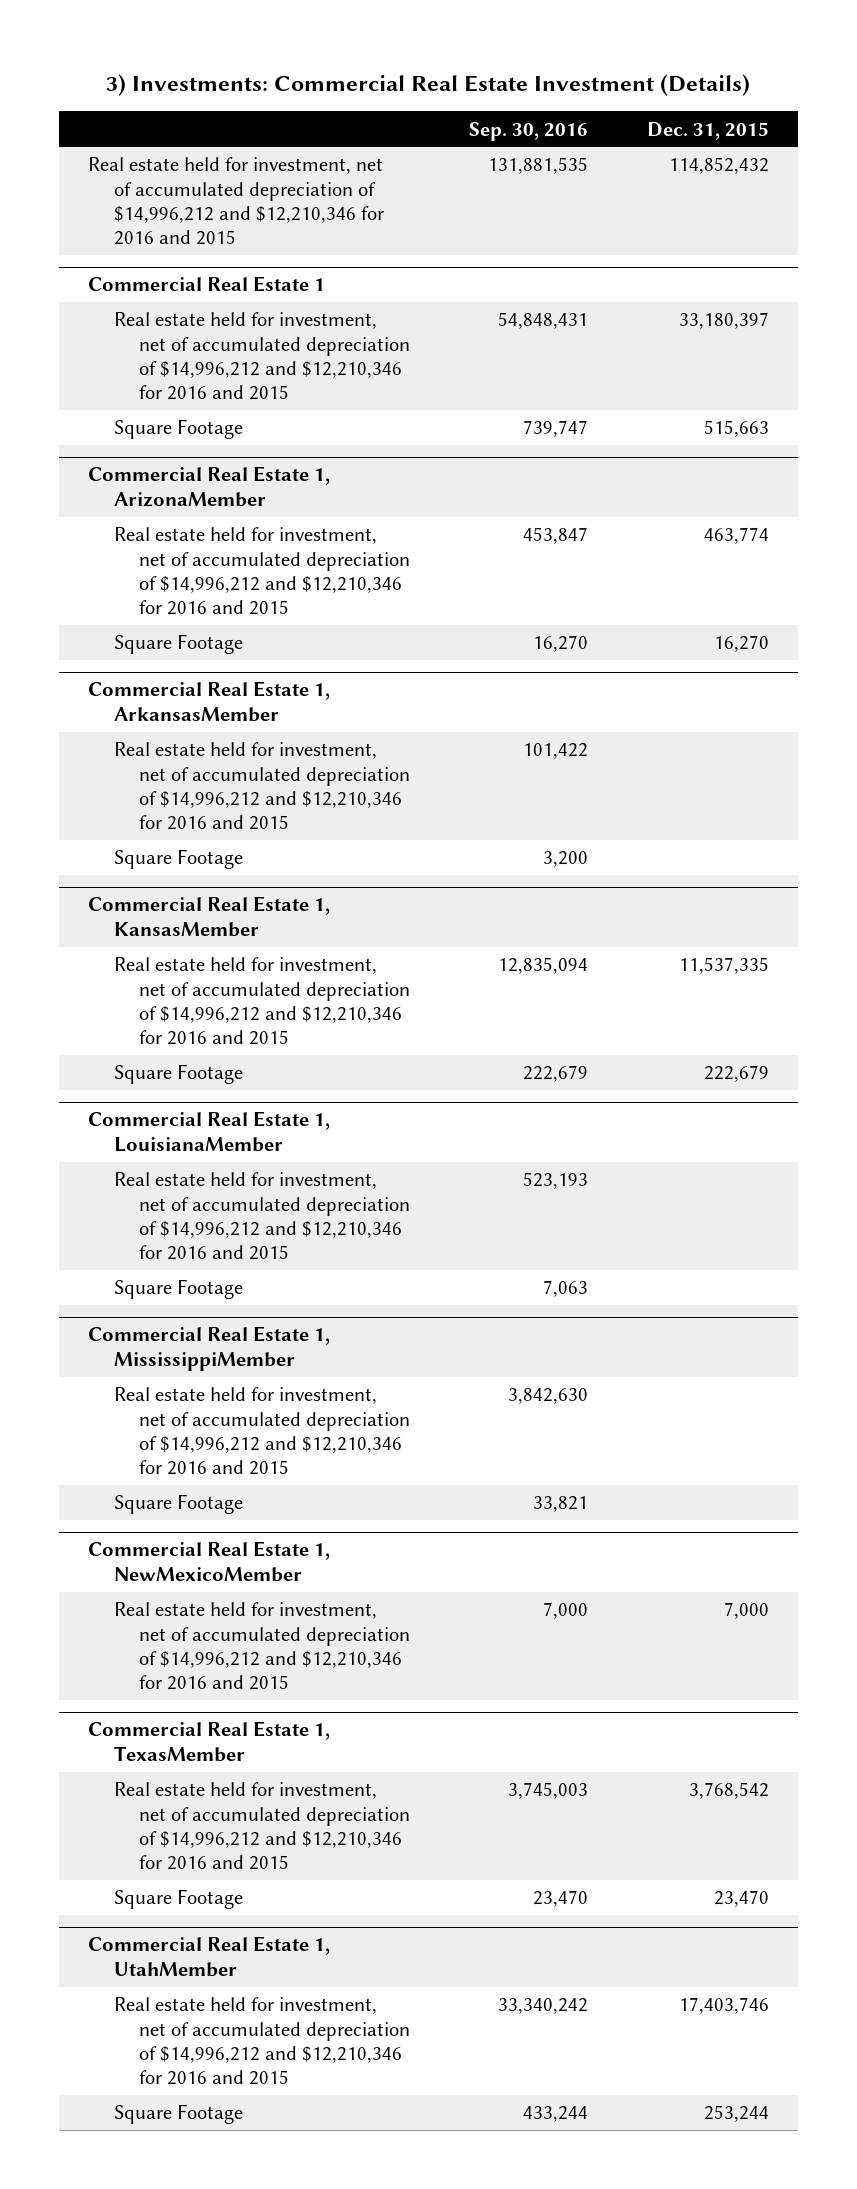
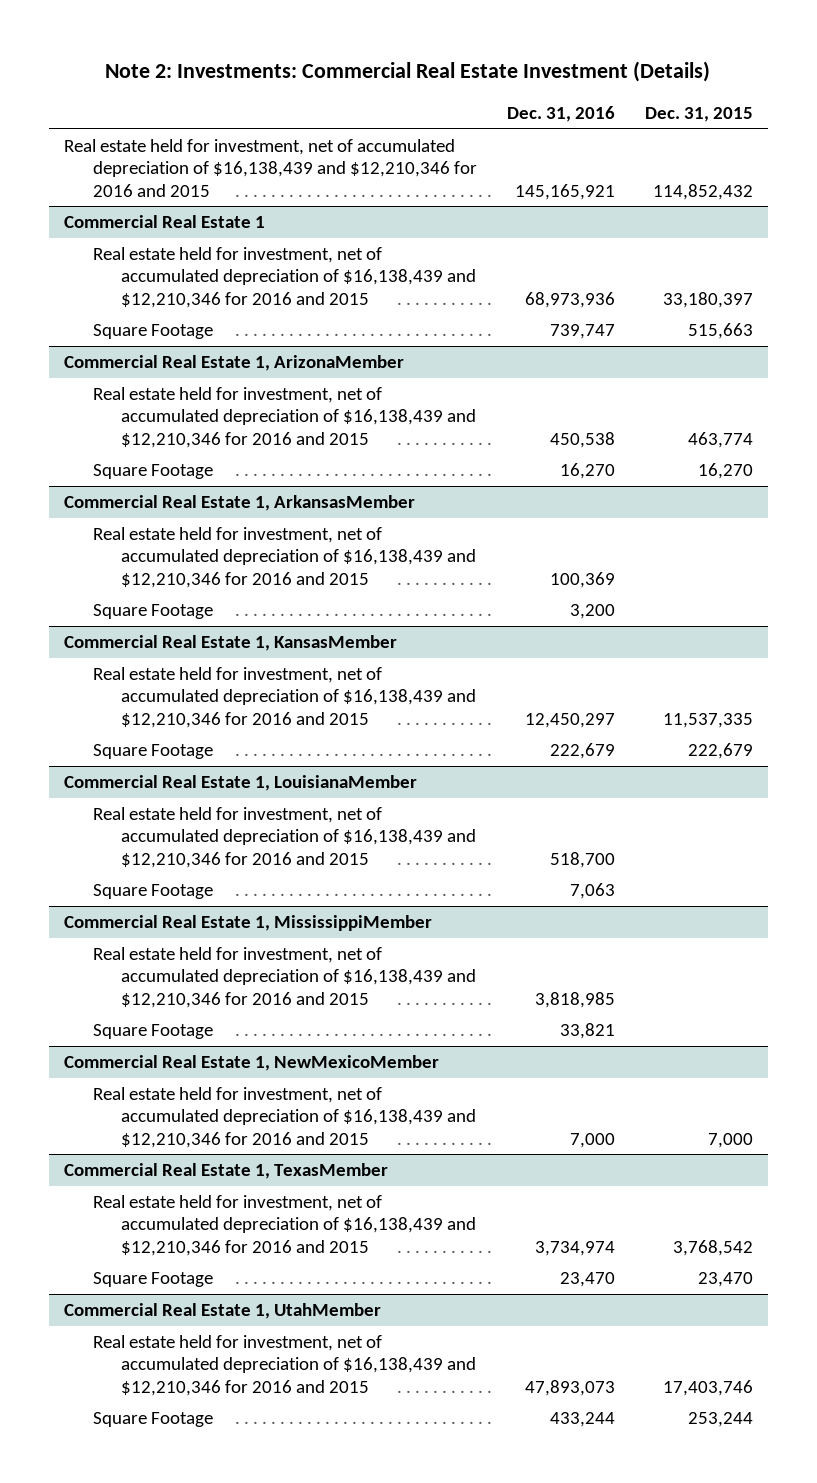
- 3) Investments: Commercial Real Estate Investment (Details)
+ Note 2: Investments: Commercial Real Estate Investment (Details)
- | Sep. 30, 2016 | Dec. 31, 2015
+ | Dec. 31, 2016 | Dec. 31, 2015
- Real estate held for investment, net of accumulated depreciation of $14,996,212 and $12,210,346 for 2016 and 2015 | 131,881,535 | 114,852,432
+ Real estate held for investment, net of accumulated depreciation of $16,138,439 and $12,210,346 for 2016 and 2015 | 145,165,921 | 114,852,432
@ Commercial Real Estate 1
- Real estate held for investment, net of accumulated depreciation of $14,996,212 and $12,210,346 for 2016 and 2015 | 54,848,431 | 33,180,397
+ Real estate held for investment, net of accumulated depreciation of $16,138,439 and $12,210,346 for 2016 and 2015 | 68,973,936 | 33,180,397
@ Commercial Real Estate 1, ArizonaMember
- Real estate held for investment, net of accumulated depreciation of $14,996,212 and $12,210,346 for 2016 and 2015 | 453,847 | 463,774
+ Real estate held for investment, net of accumulated depreciation of $16,138,439 and $12,210,346 for 2016 and 2015 | 450,538 | 463,774
@ Commercial Real Estate 1, ArkansasMember
- Real estate held for investment, net of accumulated depreciation of $14,996,212 and $12,210,346 for 2016 and 2015 | 101,422 |
+ Real estate held for investment, net of accumulated depreciation of $16,138,439 and $12,210,346 for 2016 and 2015 | 100,369 |
@ Commercial Real Estate 1, KansasMember
- Real estate held for investment, net of accumulated depreciation of $14,996,212 and $12,210,346 for 2016 and 2015 | 12,835,094 | 11,537,335
+ Real estate held for investment, net of accumulated depreciation of $16,138,439 and $12,210,346 for 2016 and 2015 | 12,450,297 | 11,537,335
@ Commercial Real Estate 1, LouisianaMember
- Real estate held for investment, net of accumulated depreciation of $14,996,212 and $12,210,346 for 2016 and 2015 | 523,193 |
+ Real estate held for investment, net of accumulated depreciation of $16,138,439 and $12,210,346 for 2016 and 2015 | 518,700 |
@ Commercial Real Estate 1, MississippiMember
- Real estate held for investment, net of accumulated depreciation of $14,996,212 and $12,210,346 for 2016 and 2015 | 3,842,630 |
+ Real estate held for investment, net of accumulated depreciation of $16,138,439 and $12,210,346 for 2016 and 2015 | 3,818,985 |
@ Commercial Real Estate 1, NewMexicoMember
- Real estate held for investment, net of accumulated depreciation of $14,996,212 and $12,210,346 for 2016 and 2015 | 7,000 | 7,000
+ Real estate held for investment, net of accumulated depreciation of $16,138,439 and $12,210,346 for 2016 and 2015 | 7,000 | 7,000
@ Commercial Real Estate 1, TexasMember
- Real estate held for investment, net of accumulated depreciation of $14,996,212 and $12,210,346 for 2016 and 2015 | 3,745,003 | 3,768,542
+ Real estate held for investment, net of accumulated depreciation of $16,138,439 and $12,210,346 for 2016 and 2015 | 3,734,974 | 3,768,542
@ Commercial Real Estate 1, UtahMember
- Real estate held for investment, net of accumulated depreciation of $14,996,212 and $12,210,346 for 2016 and 2015 | 33,340,242 | 17,403,746
+ Real estate held for investment, net of accumulated depreciation of $16,138,439 and $12,210,346 for 2016 and 2015 | 47,893,073 | 17,403,746

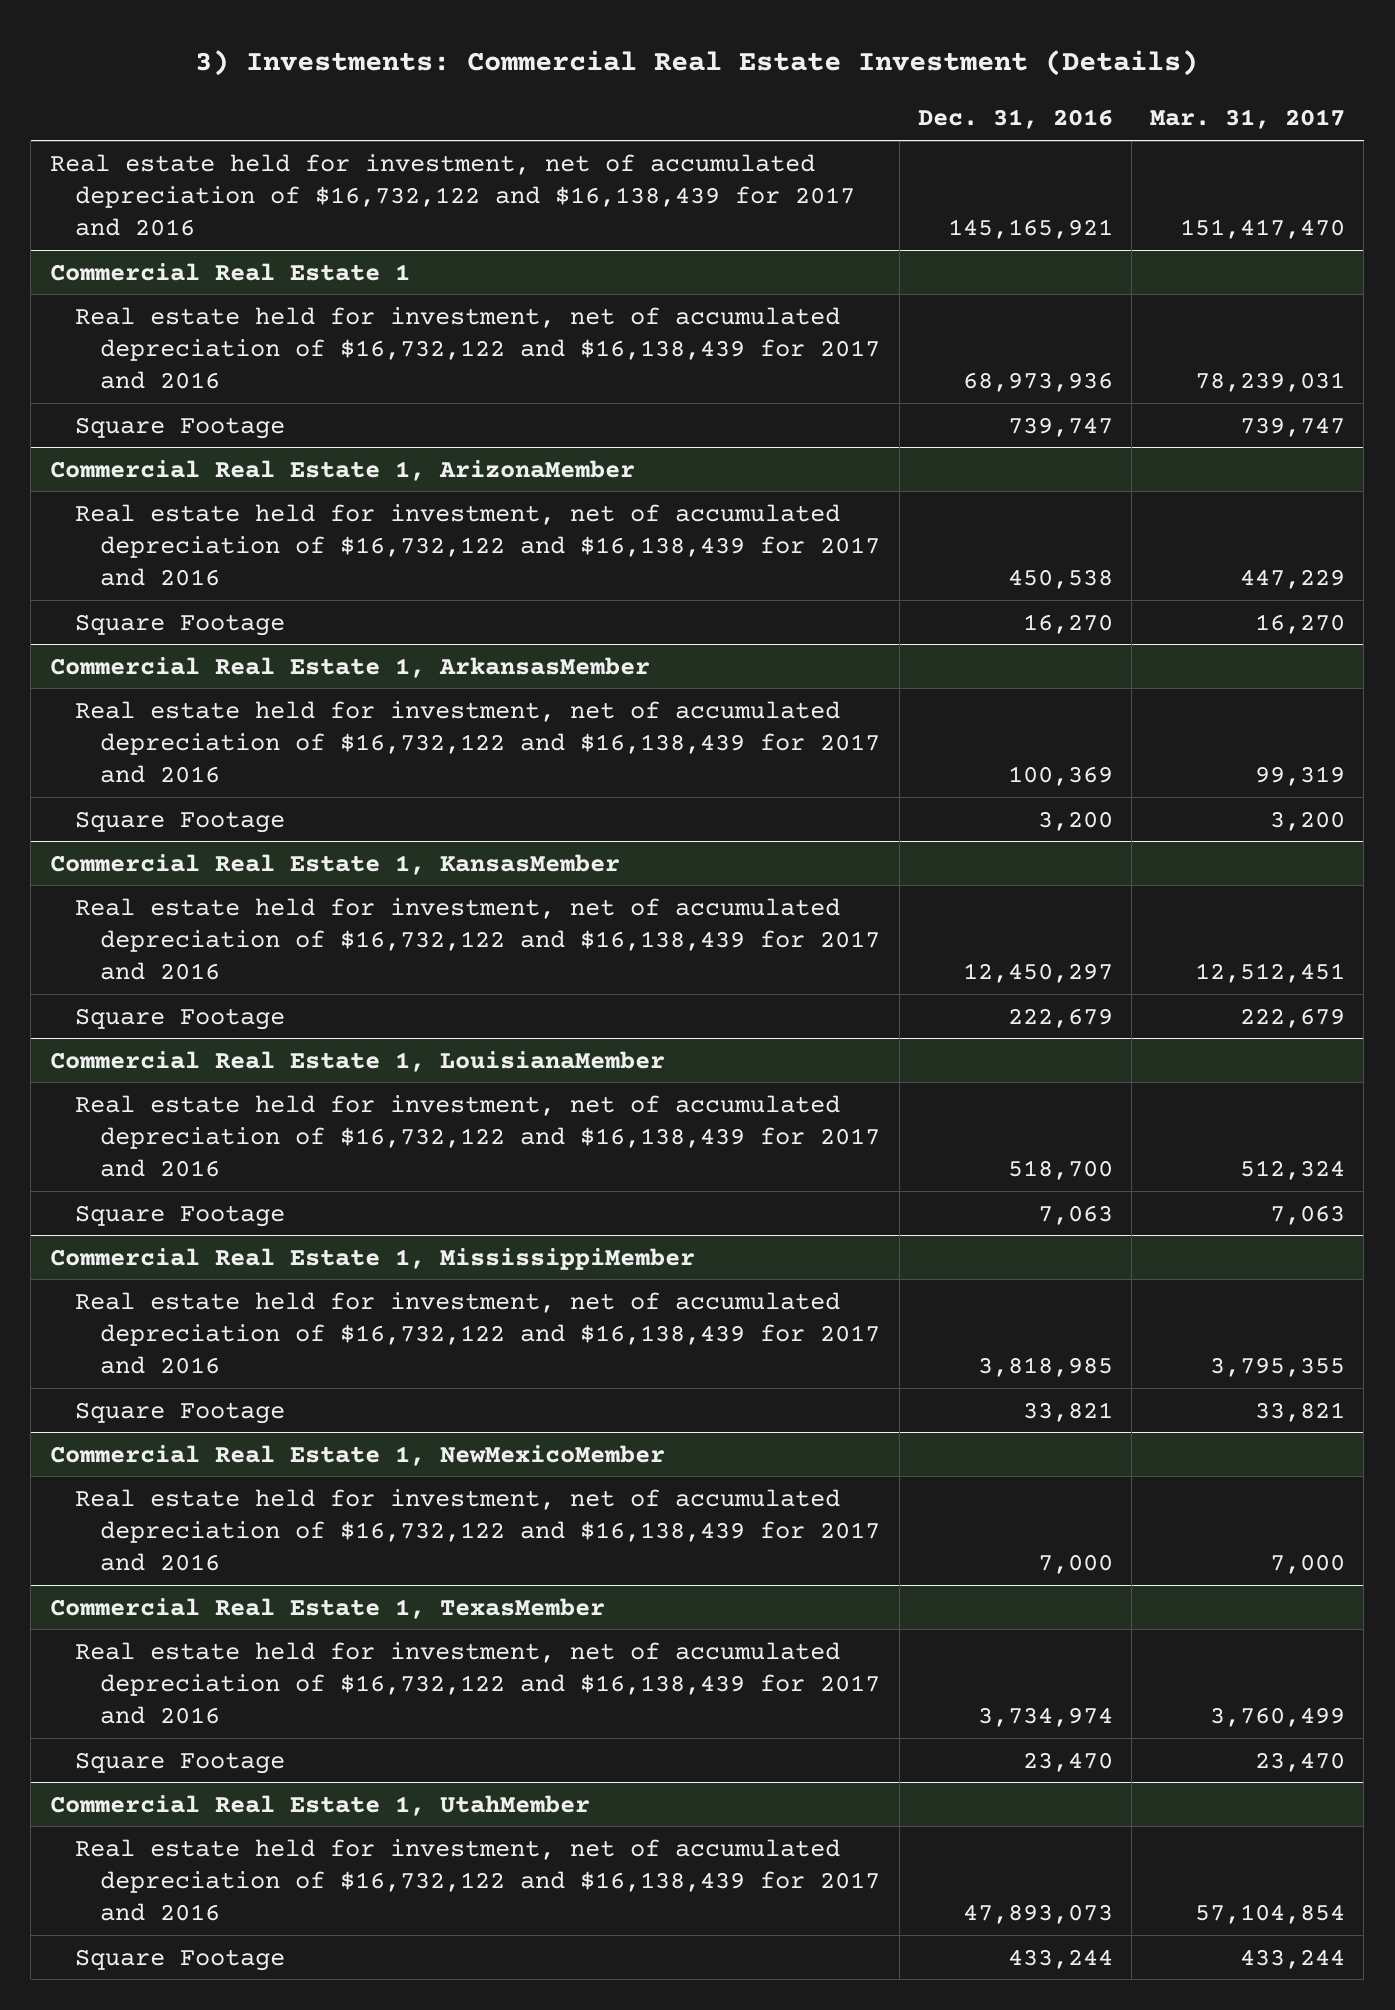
- Note 2: Investments: Commercial Real Estate Investment (Details)
+ 3) Investments: Commercial Real Estate Investment (Details)
- | Dec. 31, 2016 | Dec. 31, 2015
+ | Dec. 31, 2016 | Mar. 31, 2017
- Real estate held for investment, net of accumulated depreciation of $16,138,439 and $12,210,346 for 2016 and 2015 | 145,165,921 | 114,852,432
+ Real estate held for investment, net of accumulated depreciation of $16,732,122 and $16,138,439 for 2017 and 2016 | 145,165,921 | 151,417,470
@ Commercial Real Estate 1
- Real estate held for investment, net of accumulated depreciation of $16,138,439 and $12,210,346 for 2016 and 2015 | 68,973,936 | 33,180,397
+ Real estate held for investment, net of accumulated depreciation of $16,732,122 and $16,138,439 for 2017 and 2016 | 68,973,936 | 78,239,031
@ Commercial Real Estate 1, ArizonaMember
- Real estate held for investment, net of accumulated depreciation of $16,138,439 and $12,210,346 for 2016 and 2015 | 450,538 | 463,774
+ Real estate held for investment, net of accumulated depreciation of $16,732,122 and $16,138,439 for 2017 and 2016 | 450,538 | 447,229
@ Commercial Real Estate 1, ArkansasMember
- Real estate held for investment, net of accumulated depreciation of $16,138,439 and $12,210,346 for 2016 and 2015 | 100,369 |
+ Real estate held for investment, net of accumulated depreciation of $16,732,122 and $16,138,439 for 2017 and 2016 | 100,369 | 99,319
@ Commercial Real Estate 1, KansasMember
- Real estate held for investment, net of accumulated depreciation of $16,138,439 and $12,210,346 for 2016 and 2015 | 12,450,297 | 11,537,335
+ Real estate held for investment, net of accumulated depreciation of $16,732,122 and $16,138,439 for 2017 and 2016 | 12,450,297 | 12,512,451
@ Commercial Real Estate 1, LouisianaMember
- Real estate held for investment, net of accumulated depreciation of $16,138,439 and $12,210,346 for 2016 and 2015 | 518,700 |
+ Real estate held for investment, net of accumulated depreciation of $16,732,122 and $16,138,439 for 2017 and 2016 | 518,700 | 512,324
@ Commercial Real Estate 1, MississippiMember
- Real estate held for investment, net of accumulated depreciation of $16,138,439 and $12,210,346 for 2016 and 2015 | 3,818,985 |
+ Real estate held for investment, net of accumulated depreciation of $16,732,122 and $16,138,439 for 2017 and 2016 | 3,818,985 | 3,795,355
@ Commercial Real Estate 1, NewMexicoMember
- Real estate held for investment, net of accumulated depreciation of $16,138,439 and $12,210,346 for 2016 and 2015 | 7,000 | 7,000
+ Real estate held for investment, net of accumulated depreciation of $16,732,122 and $16,138,439 for 2017 and 2016 | 7,000 | 7,000
@ Commercial Real Estate 1, TexasMember
- Real estate held for investment, net of accumulated depreciation of $16,138,439 and $12,210,346 for 2016 and 2015 | 3,734,974 | 3,768,542
+ Real estate held for investment, net of accumulated depreciation of $16,732,122 and $16,138,439 for 2017 and 2016 | 3,734,974 | 3,760,499
@ Commercial Real Estate 1, UtahMember
- Real estate held for investment, net of accumulated depreciation of $16,138,439 and $12,210,346 for 2016 and 2015 | 47,893,073 | 17,403,746
+ Real estate held for investment, net of accumulated depreciation of $16,732,122 and $16,138,439 for 2017 and 2016 | 47,893,073 | 57,104,854

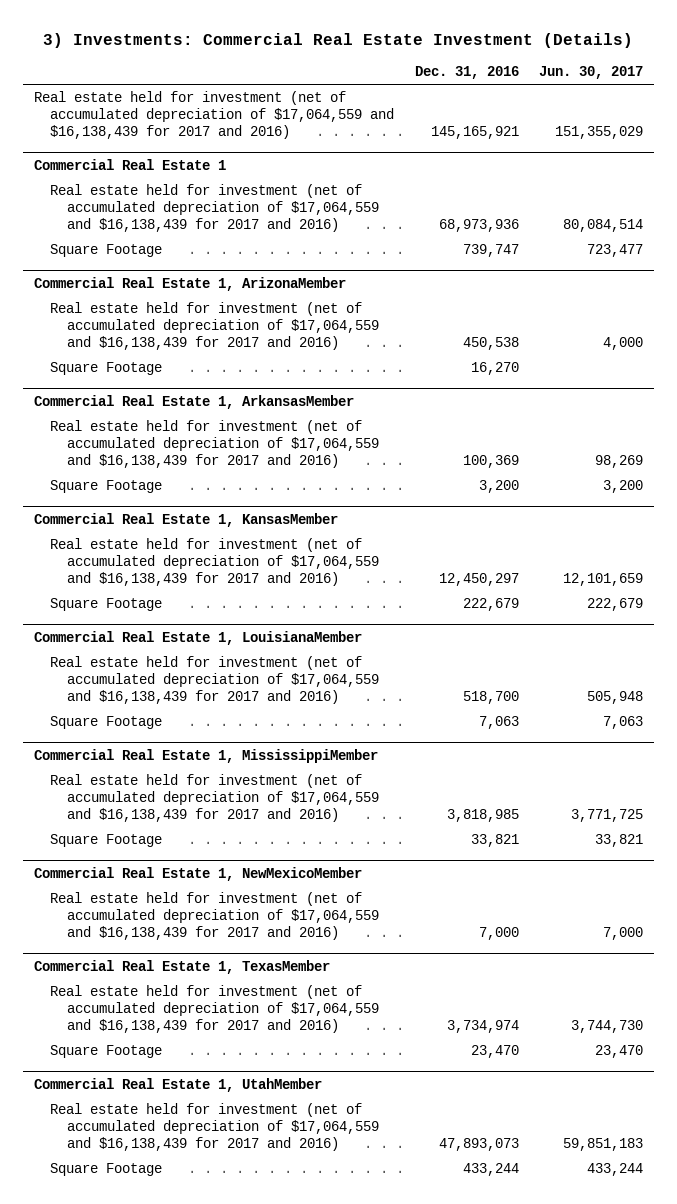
- | Dec. 31, 2016 | Mar. 31, 2017
+ | Dec. 31, 2016 | Jun. 30, 2017
- Real estate held for investment, net of accumulated depreciation of $16,732,122 and $16,138,439 for 2017 and 2016 | 145,165,921 | 151,417,470
+ Real estate held for investment (net of accumulated depreciation of $17,064,559 and $16,138,439 for 2017 and 2016) | 145,165,921 | 151,355,029
@ Commercial Real Estate 1
- Real estate held for investment, net of accumulated depreciation of $16,732,122 and $16,138,439 for 2017 and 2016 | 68,973,936 | 78,239,031
+ Real estate held for investment (net of accumulated depreciation of $17,064,559 and $16,138,439 for 2017 and 2016) | 68,973,936 | 80,084,514
@ Commercial Real Estate 1, ArizonaMember
- Real estate held for investment, net of accumulated depreciation of $16,732,122 and $16,138,439 for 2017 and 2016 | 450,538 | 447,229
+ Real estate held for investment (net of accumulated depreciation of $17,064,559 and $16,138,439 for 2017 and 2016) | 450,538 | 4,000
@ Commercial Real Estate 1, ArkansasMember
- Real estate held for investment, net of accumulated depreciation of $16,732,122 and $16,138,439 for 2017 and 2016 | 100,369 | 99,319
+ Real estate held for investment (net of accumulated depreciation of $17,064,559 and $16,138,439 for 2017 and 2016) | 100,369 | 98,269
@ Commercial Real Estate 1, KansasMember
- Real estate held for investment, net of accumulated depreciation of $16,732,122 and $16,138,439 for 2017 and 2016 | 12,450,297 | 12,512,451
+ Real estate held for investment (net of accumulated depreciation of $17,064,559 and $16,138,439 for 2017 and 2016) | 12,450,297 | 12,101,659
@ Commercial Real Estate 1, LouisianaMember
- Real estate held for investment, net of accumulated depreciation of $16,732,122 and $16,138,439 for 2017 and 2016 | 518,700 | 512,324
+ Real estate held for investment (net of accumulated depreciation of $17,064,559 and $16,138,439 for 2017 and 2016) | 518,700 | 505,948
@ Commercial Real Estate 1, MississippiMember
- Real estate held for investment, net of accumulated depreciation of $16,732,122 and $16,138,439 for 2017 and 2016 | 3,818,985 | 3,795,355
+ Real estate held for investment (net of accumulated depreciation of $17,064,559 and $16,138,439 for 2017 and 2016) | 3,818,985 | 3,771,725
@ Commercial Real Estate 1, NewMexicoMember
- Real estate held for investment, net of accumulated depreciation of $16,732,122 and $16,138,439 for 2017 and 2016 | 7,000 | 7,000
+ Real estate held for investment (net of accumulated depreciation of $17,064,559 and $16,138,439 for 2017 and 2016) | 7,000 | 7,000
@ Commercial Real Estate 1, TexasMember
- Real estate held for investment, net of accumulated depreciation of $16,732,122 and $16,138,439 for 2017 and 2016 | 3,734,974 | 3,760,499
+ Real estate held for investment (net of accumulated depreciation of $17,064,559 and $16,138,439 for 2017 and 2016) | 3,734,974 | 3,744,730
@ Commercial Real Estate 1, UtahMember
- Real estate held for investment, net of accumulated depreciation of $16,732,122 and $16,138,439 for 2017 and 2016 | 47,893,073 | 57,104,854
+ Real estate held for investment (net of accumulated depreciation of $17,064,559 and $16,138,439 for 2017 and 2016) | 47,893,073 | 59,851,183

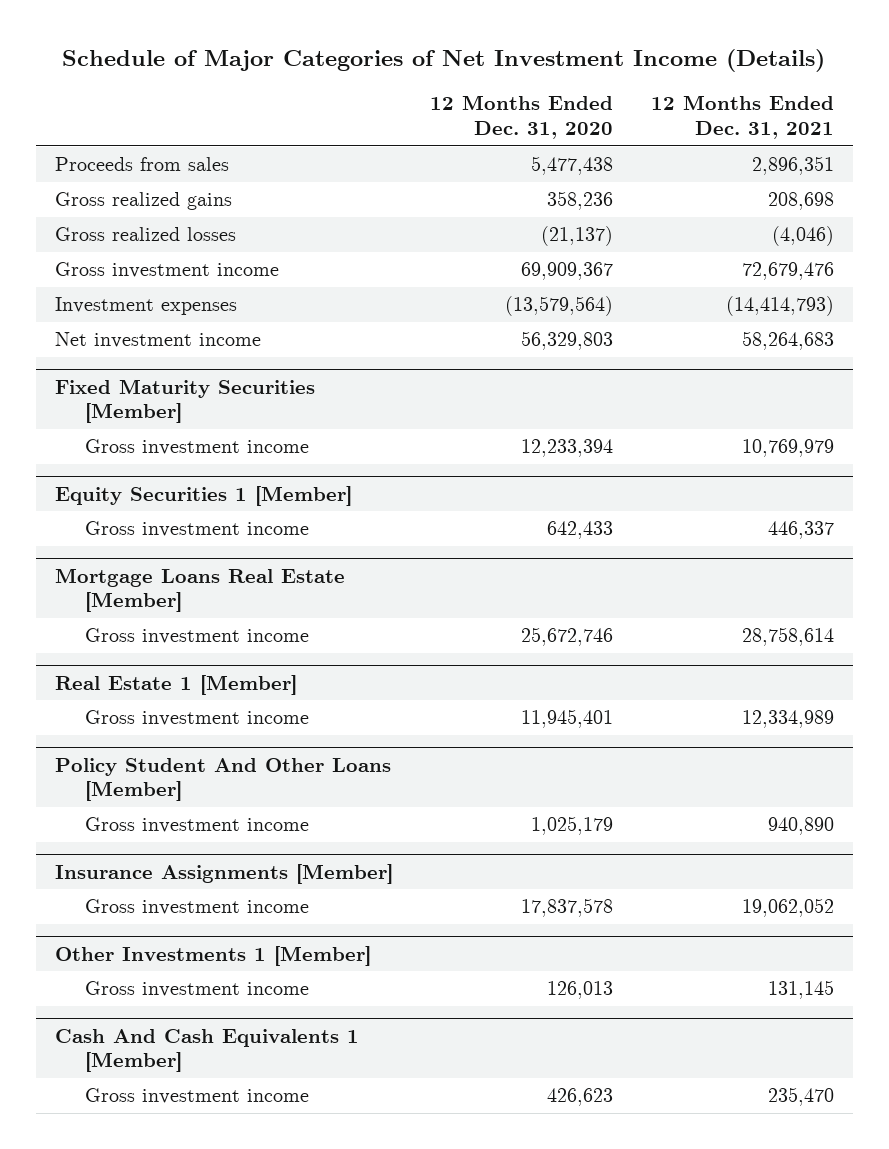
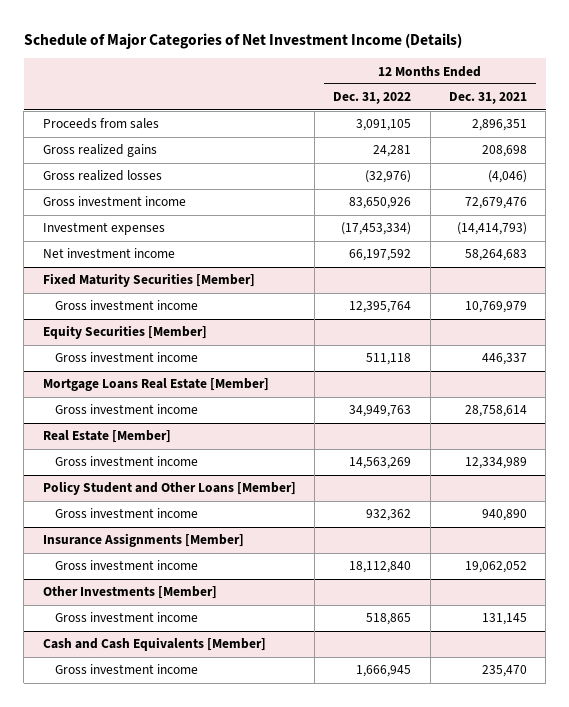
- | 12 Months Ended Dec. 31, 2020 | 12 Months Ended Dec. 31, 2021
+ | 12 Months Ended Dec. 31, 2022 | 12 Months Ended Dec. 31, 2021
- Equity Securities 1 [Member]
+ Equity Securities [Member]
- Real Estate 1 [Member]
+ Real Estate [Member]
- Policy Student And Other Loans [Member]
+ Policy Student and Other Loans [Member]
- Other Investments 1 [Member]
+ Other Investments [Member]
- Cash And Cash Equivalents 1 [Member]
+ Cash and Cash Equivalents [Member]

